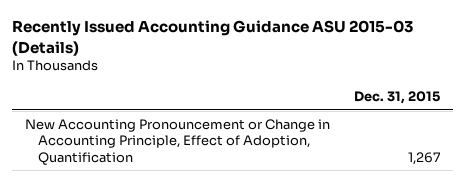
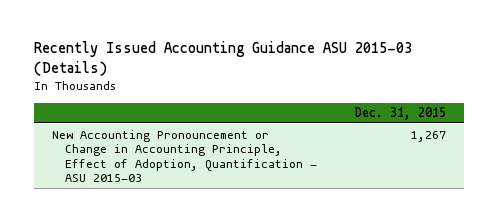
- New Accounting Pronouncement or Change in Accounting Principle, Effect of Adoption, Quantification | 1,267
+ New Accounting Pronouncement or Change in Accounting Principle, Effect of Adoption, Quantification - ASU 2015-03 | 1,267

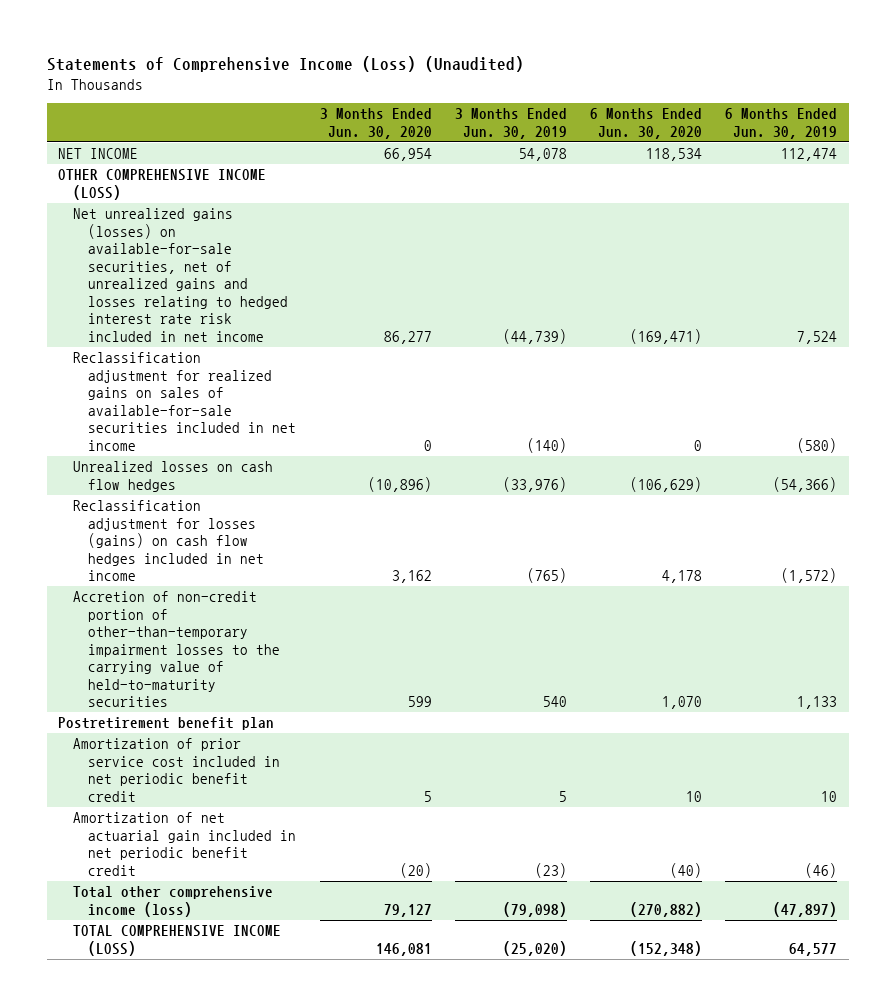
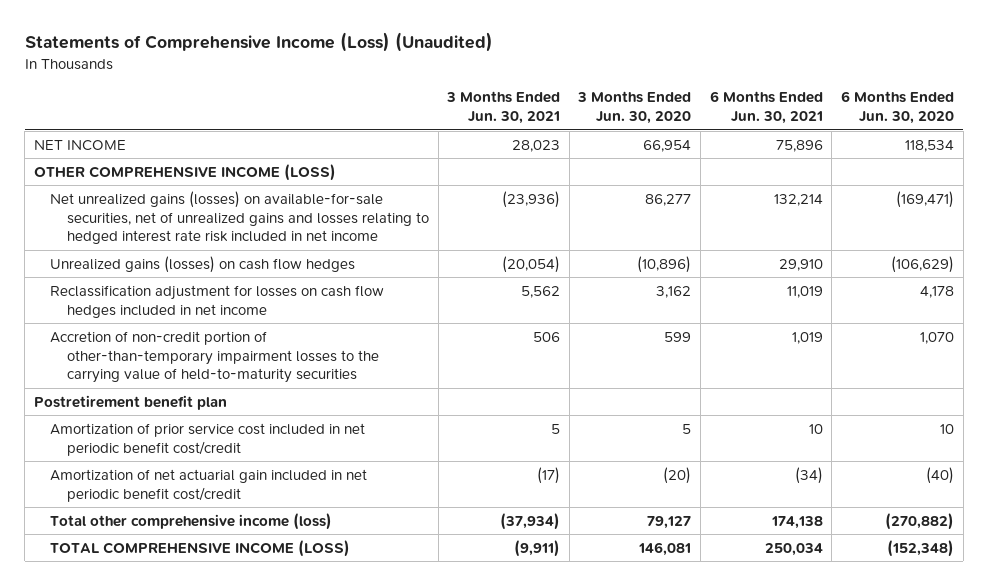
- | 3 Months Ended Jun. 30, 2020 | 3 Months Ended Jun. 30, 2019 | 6 Months Ended Jun. 30, 2020 | 6 Months Ended Jun. 30, 2019
+ | 3 Months Ended Jun. 30, 2021 | 3 Months Ended Jun. 30, 2020 | 6 Months Ended Jun. 30, 2021 | 6 Months Ended Jun. 30, 2020
- Reclassification adjustment for realized gains on sales of available-for-sale securities included in net income | 0 | (140) | 0 | (580)
- Unrealized losses on cash flow hedges | (10,896) | (33,976) | (106,629) | (54,366)
- Reclassification adjustment for losses (gains) on cash flow hedges included in net income | 3,162 | (765) | 4,178 | (1,572)
+ Unrealized gains (losses) on cash flow hedges | (20,054) | (10,896) | 29,910 | (106,629)
+ Reclassification adjustment for losses on cash flow hedges included in net income | 5,562 | 3,162 | 11,019 | 4,178
- Amortization of prior service cost included in net periodic benefit credit | 5 | 5 | 10 | 10
- Amortization of net actuarial gain included in net periodic benefit credit | (20) | (23) | (40) | (46)
+ Amortization of prior service cost included in net periodic benefit cost/credit | 5 | 5 | 10 | 10
+ Amortization of net actuarial gain included in net periodic benefit cost/credit | (17) | (20) | (34) | (40)

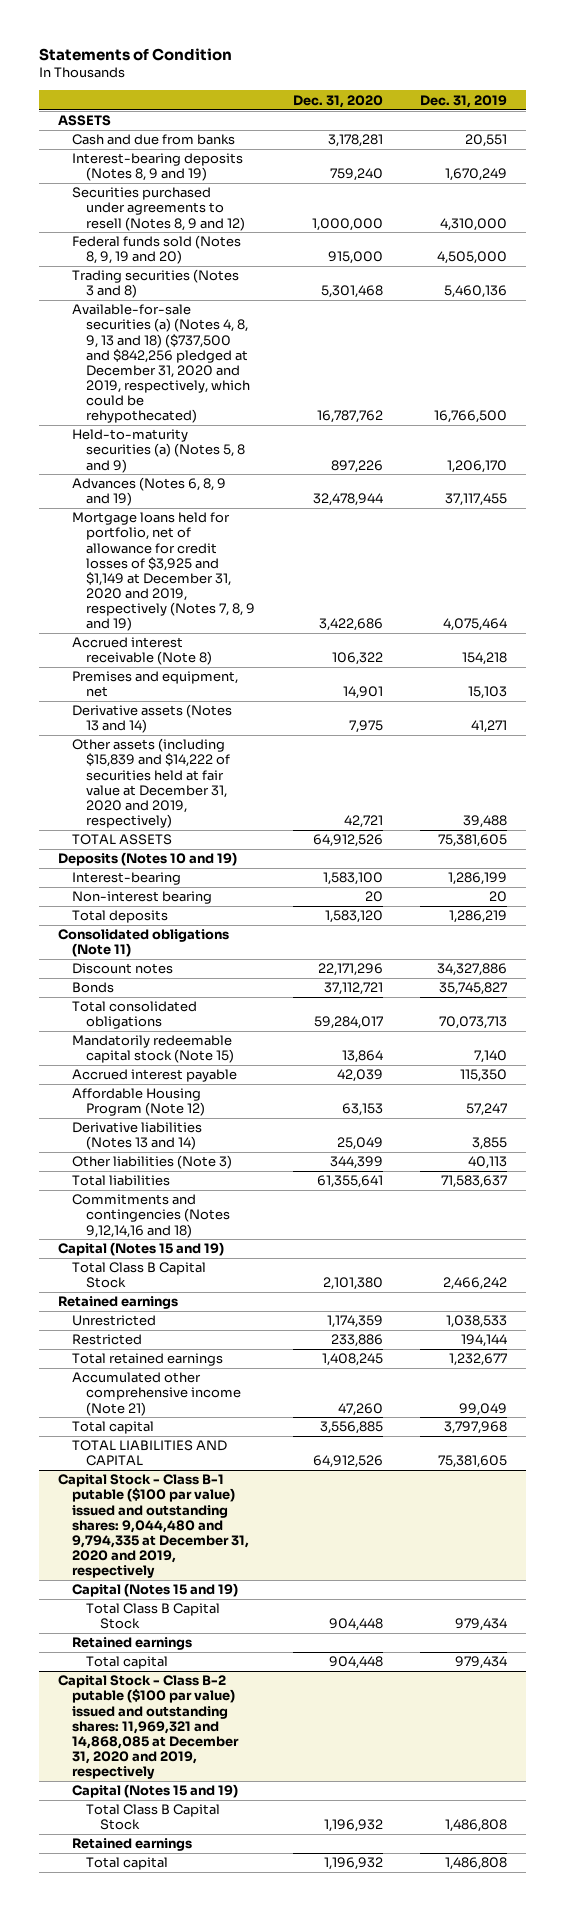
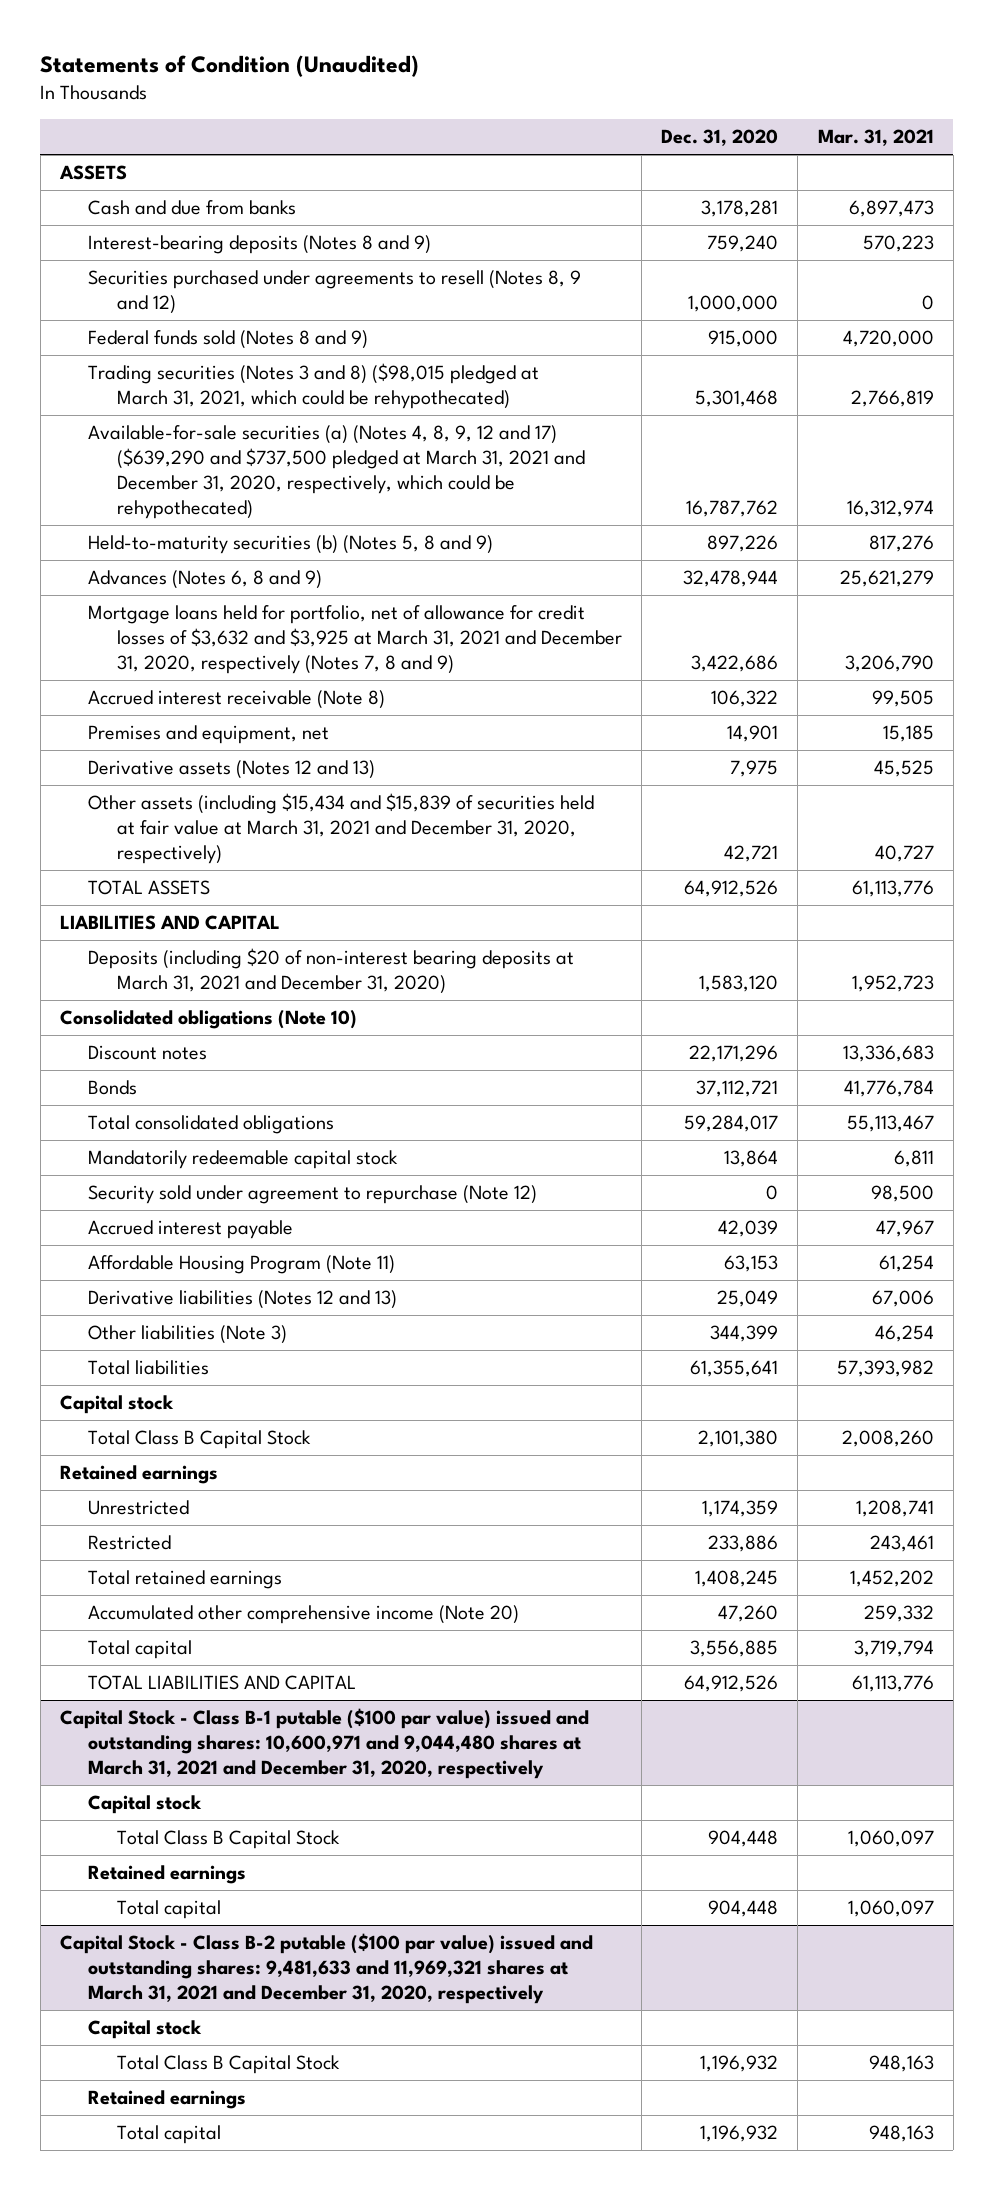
- Statements of Condition
+ Statements of Condition (Unaudited)
- | Dec. 31, 2020 | Dec. 31, 2019
+ | Dec. 31, 2020 | Mar. 31, 2021
- Interest-bearing deposits (Notes 8, 9 and 19) | 759,240 | 1,670,249
+ Interest-bearing deposits (Notes 8 and 9) | 759,240 | 570,223
- Federal funds sold (Notes 8, 9, 19 and 20) | 915,000 | 4,505,000
- Trading securities (Notes 3 and 8) | 5,301,468 | 5,460,136
- Available-for-sale securities (a) (Notes 4, 8, 9, 13 and 18) ($737,500 and $842,256 pledged at December 31, 2020 and 2019, respectively, which could be rehypothecated) | 16,787,762 | 16,766,500
- Held-to-maturity securities (a) (Notes 5, 8 and 9) | 897,226 | 1,206,170
- Advances (Notes 6, 8, 9 and 19) | 32,478,944 | 37,117,455
- Mortgage loans held for portfolio, net of allowance for credit losses of $3,925 and $1,149 at December 31, 2020 and 2019, respectively (Notes 7, 8, 9 and 19) | 3,422,686 | 4,075,464
+ Federal funds sold (Notes 8 and 9) | 915,000 | 4,720,000
+ Trading securities (Notes 3 and 8) ($98,015 pledged at March 31, 2021, which could be rehypothecated) | 5,301,468 | 2,766,819
+ Available-for-sale securities (a) (Notes 4, 8, 9, 12 and 17) ($639,290 and $737,500 pledged at March 31, 2021 and December 31, 2020, respectively, which could be rehypothecated) | 16,787,762 | 16,312,974
+ Held-to-maturity securities (b) (Notes 5, 8 and 9) | 897,226 | 817,276
+ Advances (Notes 6, 8 and 9) | 32,478,944 | 25,621,279
+ Mortgage loans held for portfolio, net of allowance for credit losses of $3,632 and $3,925 at March 31, 2021 and December 31, 2020, respectively (Notes 7, 8 and 9) | 3,422,686 | 3,206,790
- Derivative assets (Notes 13 and 14) | 7,975 | 41,271
- Other assets (including $15,839 and $14,222 of securities held at fair value at December 31, 2020 and 2019, respectively) | 42,721 | 39,488
+ Derivative assets (Notes 12 and 13) | 7,975 | 45,525
+ Other assets (including $15,434 and $15,839 of securities held at fair value at March 31, 2021 and December 31, 2020, respectively) | 42,721 | 40,727
- Deposits (Notes 10 and 19)
- Interest-bearing | 1,583,100 | 1,286,199
- Non-interest bearing | 20 | 20
- Total deposits | 1,583,120 | 1,286,219
- Consolidated obligations (Note 11)
+ LIABILITIES AND CAPITAL
+ Deposits (including $20 of non-interest bearing deposits at March 31, 2021 and December 31, 2020) | 1,583,120 | 1,952,723
+ Consolidated obligations (Note 10)
- Mandatorily redeemable capital stock (Note 15) | 13,864 | 7,140
+ Mandatorily redeemable capital stock | 13,864 | 6,811
+ Security sold under agreement to repurchase (Note 12) | 0 | 98,500
- Affordable Housing Program (Note 12) | 63,153 | 57,247
- Derivative liabilities (Notes 13 and 14) | 25,049 | 3,855
+ Affordable Housing Program (Note 11) | 63,153 | 61,254
+ Derivative liabilities (Notes 12 and 13) | 25,049 | 67,006
- Commitments and contingencies (Notes 9,12,14,16 and 18)
- Capital (Notes 15 and 19)
+ Capital stock
- Accumulated other comprehensive income (Note 21) | 47,260 | 99,049
+ Accumulated other comprehensive income (Note 20) | 47,260 | 259,332
- Capital Stock - Class B-1 putable ($100 par value) issued and outstanding shares: 9,044,480 and 9,794,335 at December 31, 2020 and 2019, respectively
- Capital (Notes 15 and 19)
+ Capital Stock - Class B-1 putable ($100 par value) issued and outstanding shares: 10,600,971 and 9,044,480 shares at March 31, 2021 and December 31, 2020, respectively
+ Capital stock
- Capital Stock - Class B-2 putable ($100 par value) issued and outstanding shares: 11,969,321 and 14,868,085 at December 31, 2020 and 2019, respectively
- Capital (Notes 15 and 19)
+ Capital Stock - Class B-2 putable ($100 par value) issued and outstanding shares: 9,481,633 and 11,969,321 shares at March 31, 2021 and December 31, 2020, respectively
+ Capital stock

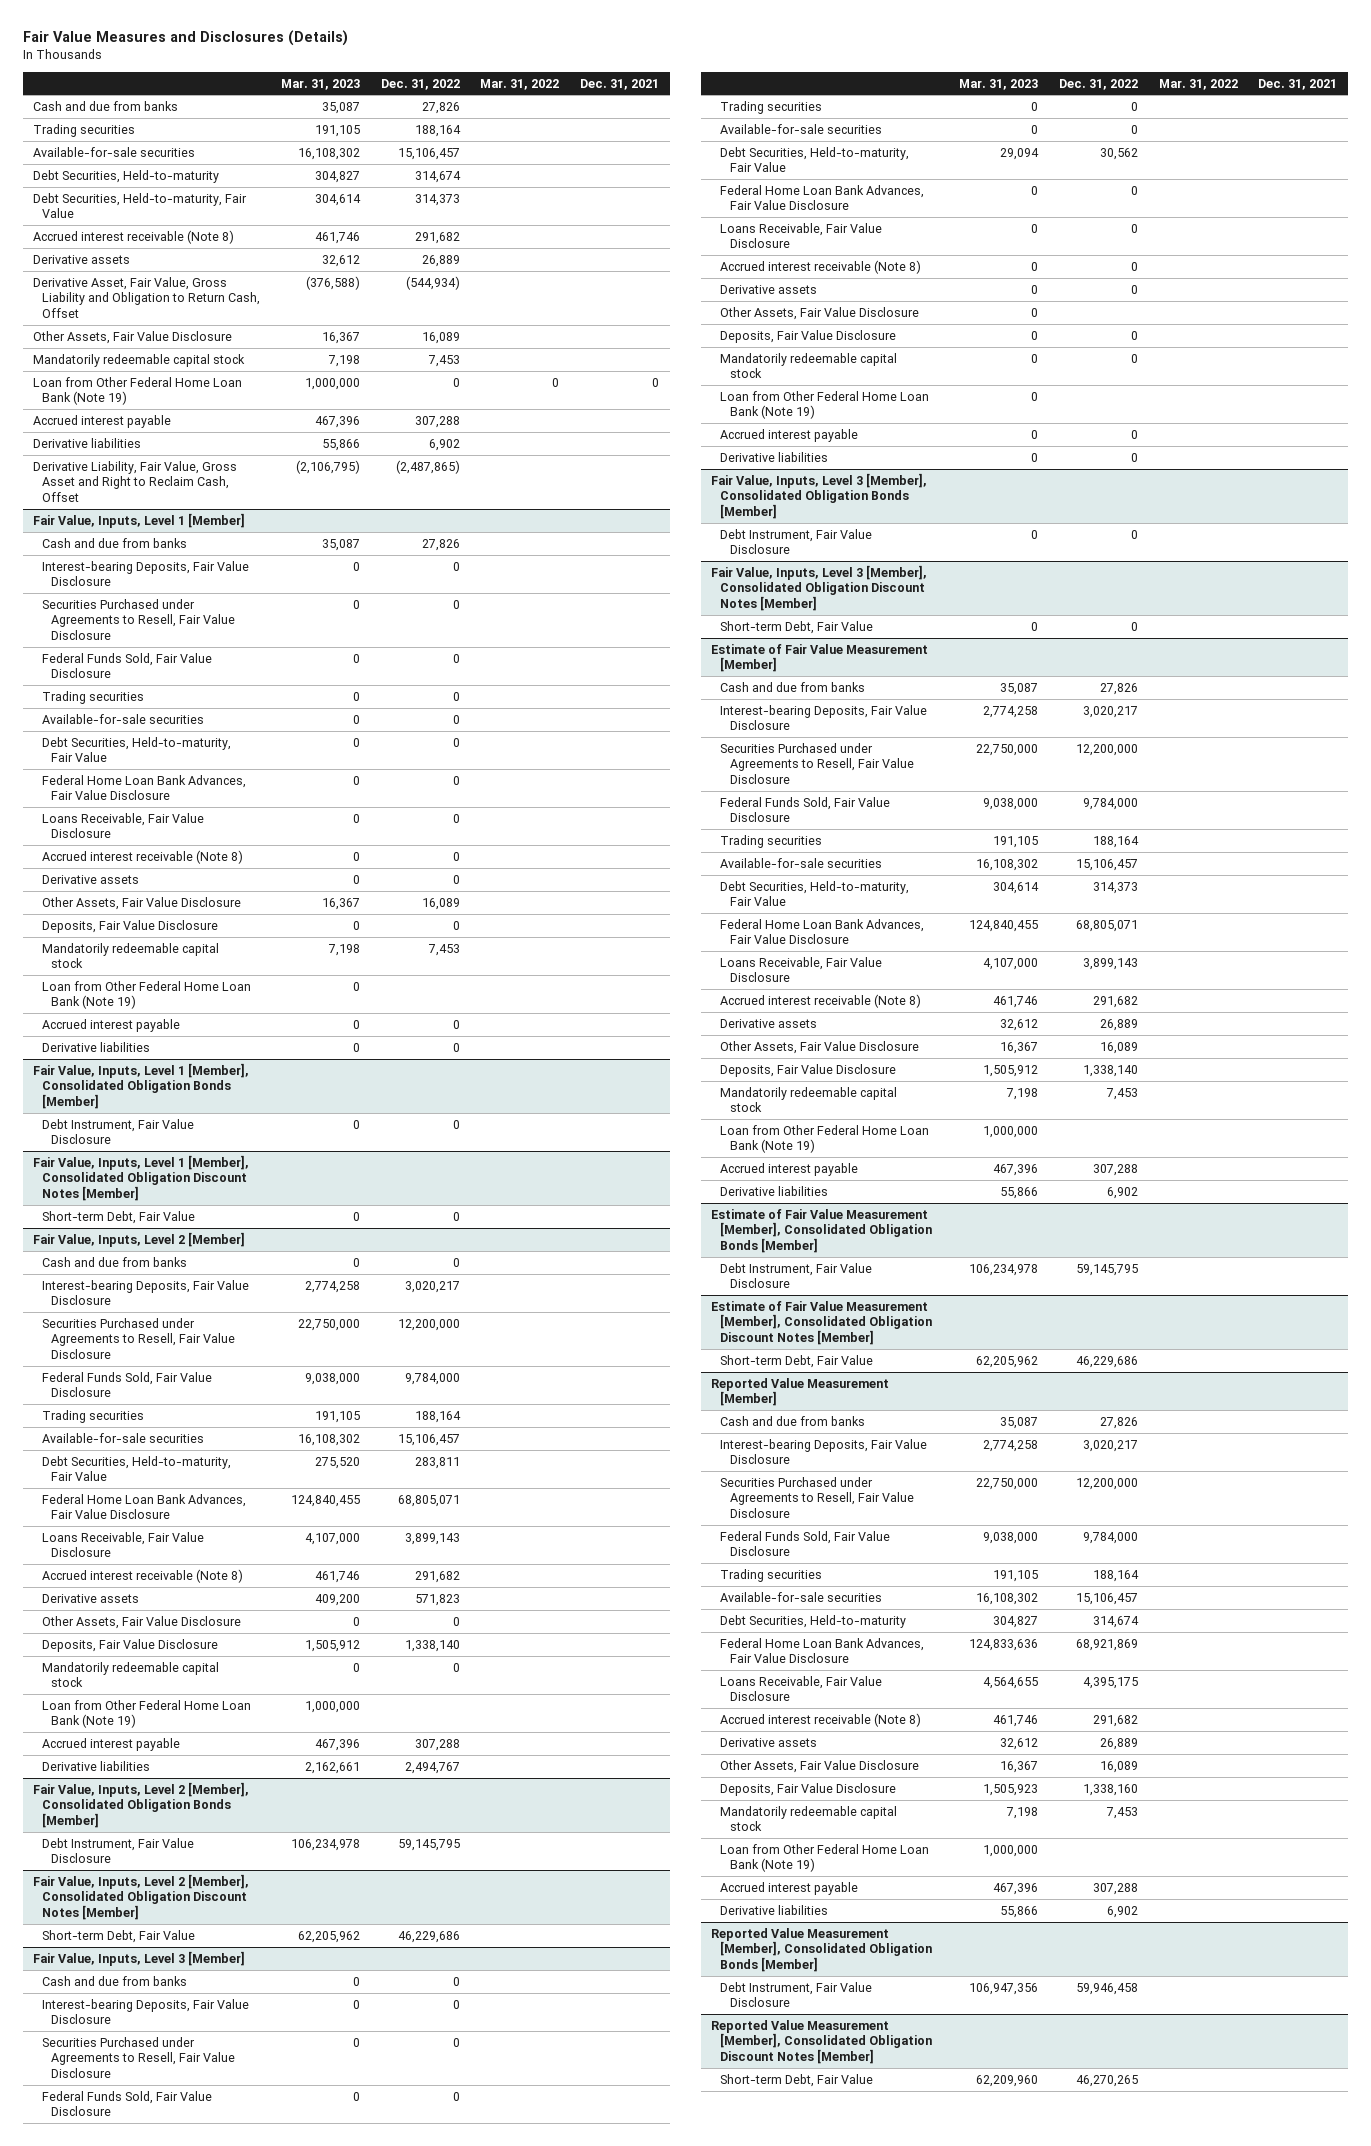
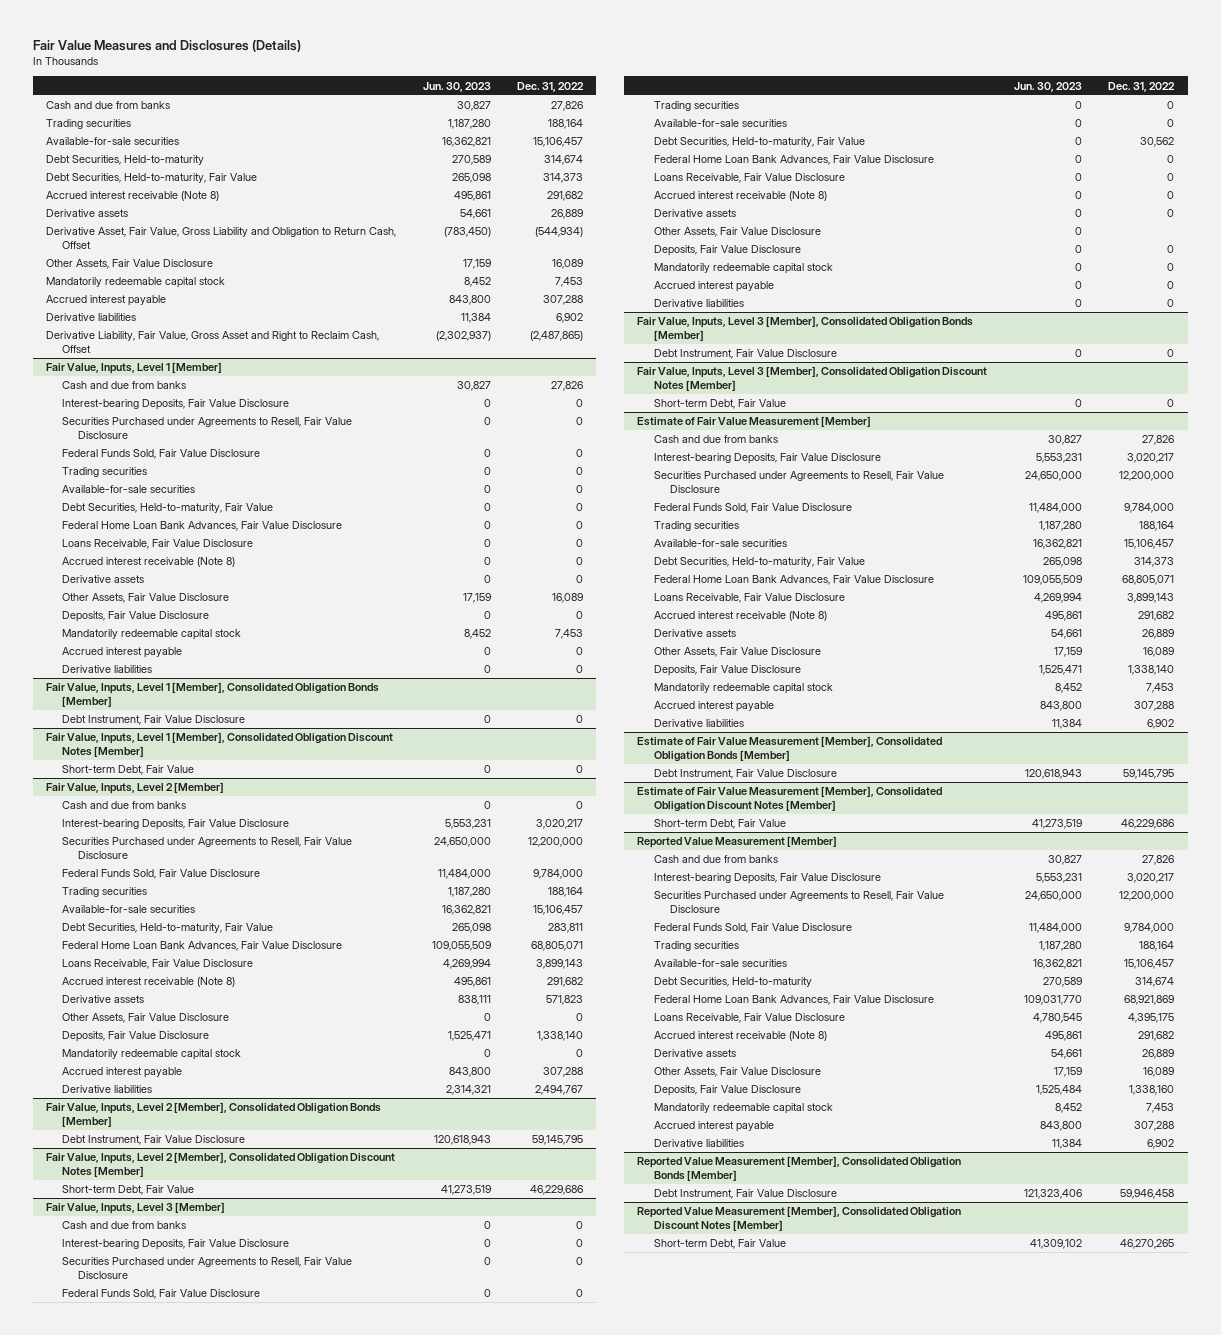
- | Mar. 31, 2023 | Dec. 31, 2022 | Mar. 31, 2022 | Dec. 31, 2021
+ | Jun. 30, 2023 | Dec. 31, 2022
- Loan from Other Federal Home Loan Bank (Note 19) | 1,000,000 | 0 | 0 | 0
@ Fair Value, Inputs, Level 1 [Member]
- Loan from Other Federal Home Loan Bank (Note 19) | 0 | | |
@ Fair Value, Inputs, Level 2 [Member]
- Loan from Other Federal Home Loan Bank (Note 19) | 1,000,000 | | |
@ Fair Value, Inputs, Level 3 [Member]
- Loan from Other Federal Home Loan Bank (Note 19) | 0 | | |
@ Estimate of Fair Value Measurement [Member]
- Loan from Other Federal Home Loan Bank (Note 19) | 1,000,000 | | |
@ Reported Value Measurement [Member]
- Loan from Other Federal Home Loan Bank (Note 19) | 1,000,000 | | |

